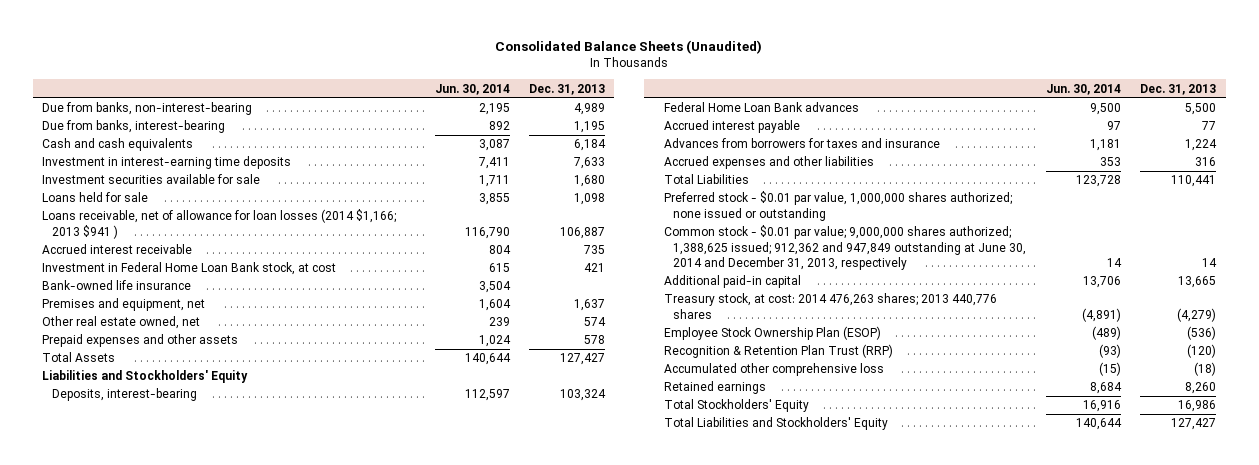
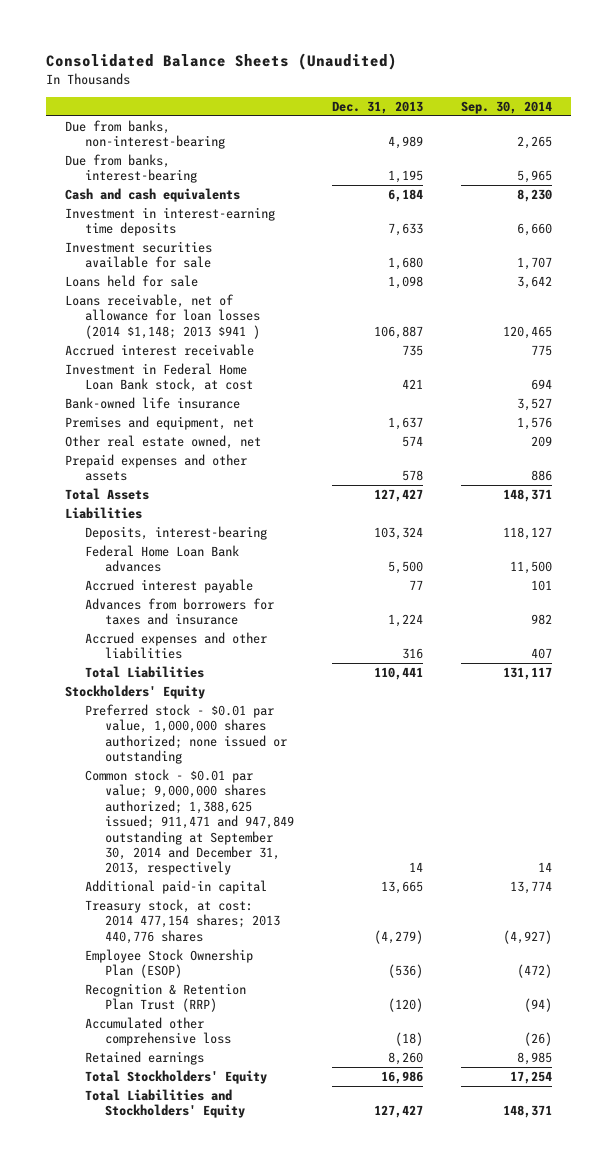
- | Jun. 30, 2014 | Dec. 31, 2013
+ | Dec. 31, 2013 | Sep. 30, 2014
- Loans receivable, net of allowance for loan losses (2014 $1,166; 2013 $941 ) | 116,790 | 106,887
+ Loans receivable, net of allowance for loan losses (2014 $1,148; 2013 $941 ) | 106,887 | 120,465
- Liabilities and Stockholders' Equity
+ Liabilities
+ Stockholders' Equity
- Common stock - $0.01 par value; 9,000,000 shares authorized; 1,388,625 issued; 912,362 and 947,849 outstanding at June 30, 2014 and December 31, 2013, respectively | 14 | 14
+ Common stock - $0.01 par value; 9,000,000 shares authorized; 1,388,625 issued; 911,471 and 947,849 outstanding at September 30, 2014 and December 31, 2013, respectively | 14 | 14
- Treasury stock, at cost: 2014 476,263 shares; 2013 440,776 shares | (4,891) | (4,279)
+ Treasury stock, at cost: 2014 477,154 shares; 2013 440,776 shares | (4,279) | (4,927)

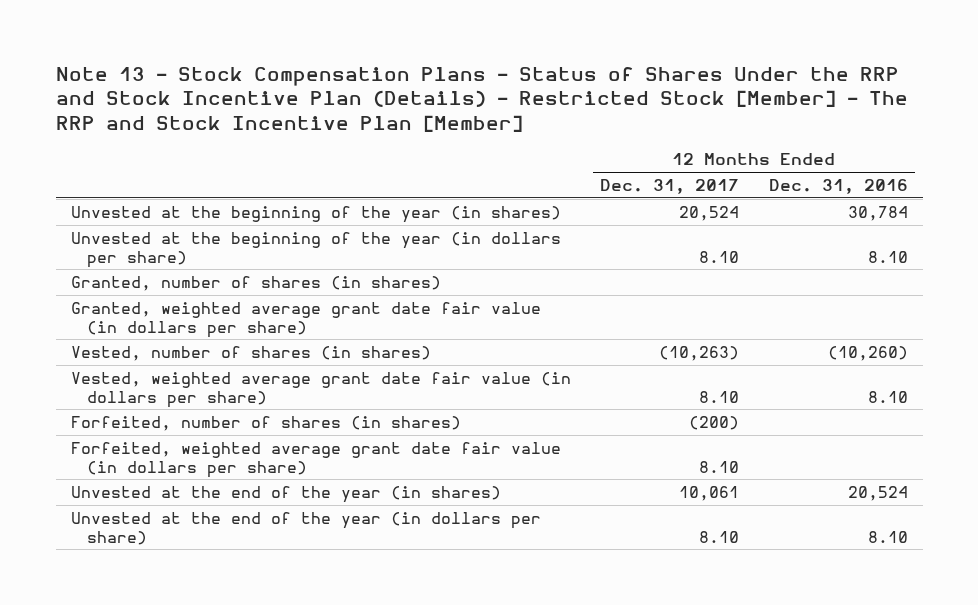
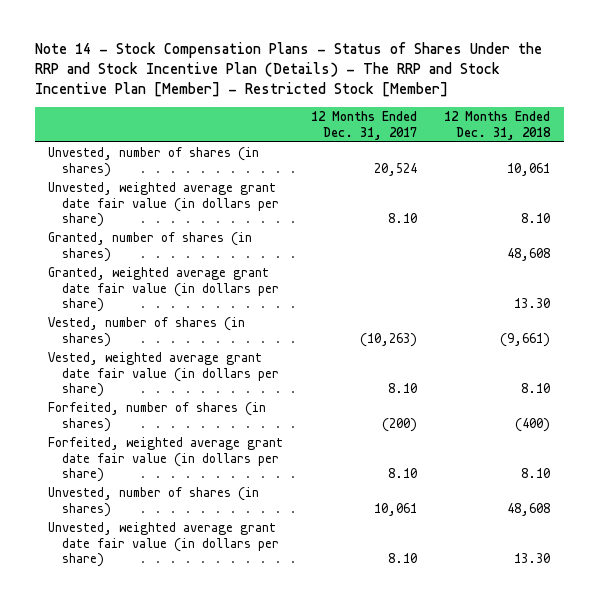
- Note 13 - Stock Compensation Plans - Status of Shares Under the RRP and Stock Incentive Plan (Details) - Restricted Stock [Member] - The RRP and Stock Incentive Plan [Member]
+ Note 14 - Stock Compensation Plans - Status of Shares Under the RRP and Stock Incentive Plan (Details) - The RRP and Stock Incentive Plan [Member] - Restricted Stock [Member]
- | 12 Months Ended Dec. 31, 2017 | 12 Months Ended Dec. 31, 2016
+ | 12 Months Ended Dec. 31, 2017 | 12 Months Ended Dec. 31, 2018
- Unvested at the beginning of the year (in shares) | 20,524 | 30,784
- Unvested at the beginning of the year (in dollars per share) | 8.10 | 8.10
+ Unvested, number of shares (in shares) | 20,524 | 10,061
+ Unvested, weighted average grant date fair value (in dollars per share) | 8.10 | 8.10
- Unvested at the end of the year (in shares) | 10,061 | 20,524
- Unvested at the end of the year (in dollars per share) | 8.10 | 8.10
+ Unvested, number of shares (in shares) | 10,061 | 48,608
+ Unvested, weighted average grant date fair value (in dollars per share) | 8.10 | 13.30

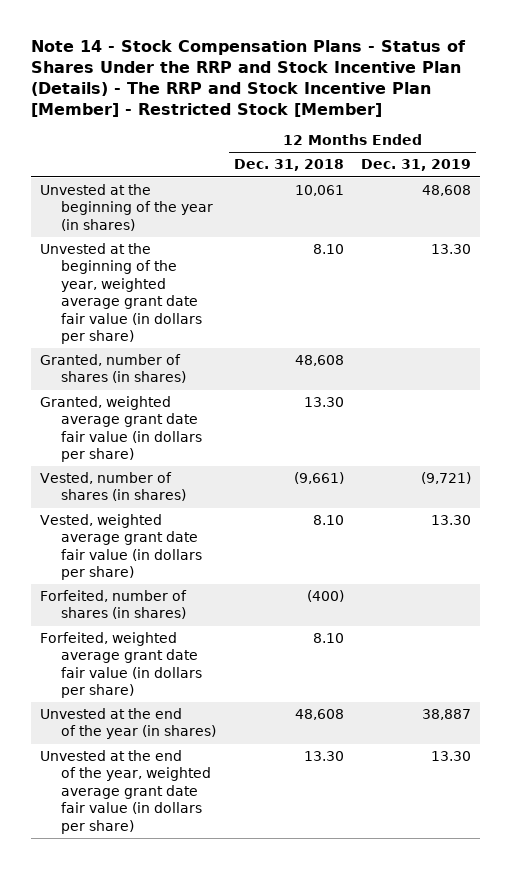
- | 12 Months Ended Dec. 31, 2017 | 12 Months Ended Dec. 31, 2018
+ | 12 Months Ended Dec. 31, 2018 | 12 Months Ended Dec. 31, 2019
- Unvested, number of shares (in shares) | 20,524 | 10,061
- Unvested, weighted average grant date fair value (in dollars per share) | 8.10 | 8.10
+ Unvested at the beginning of the year (in shares) | 10,061 | 48,608
+ Unvested at the beginning of the year, weighted average grant date fair value (in dollars per share) | 8.10 | 13.30
- Unvested, number of shares (in shares) | 10,061 | 48,608
- Unvested, weighted average grant date fair value (in dollars per share) | 8.10 | 13.30
+ Unvested at the end of the year (in shares) | 48,608 | 38,887
+ Unvested at the end of the year, weighted average grant date fair value (in dollars per share) | 13.30 | 13.30

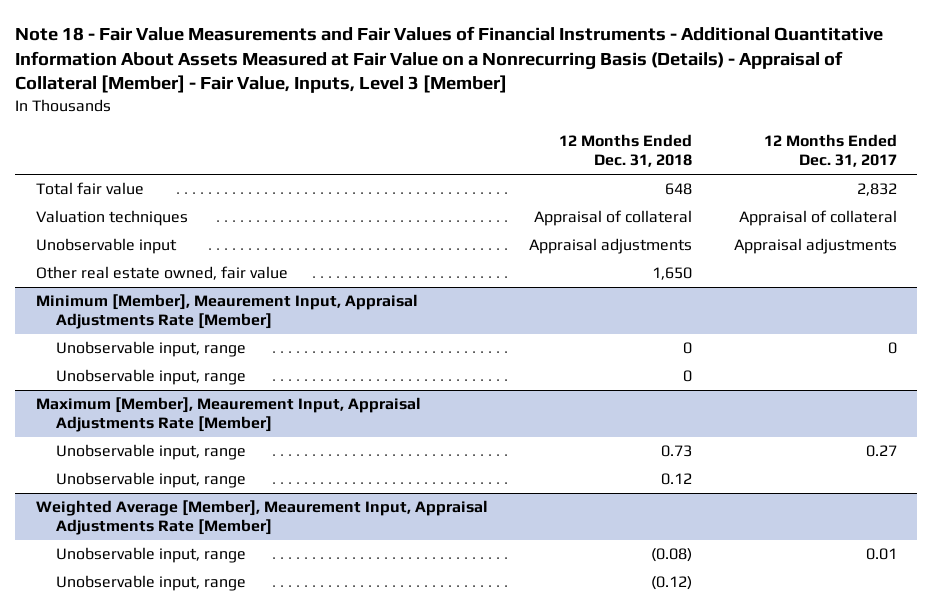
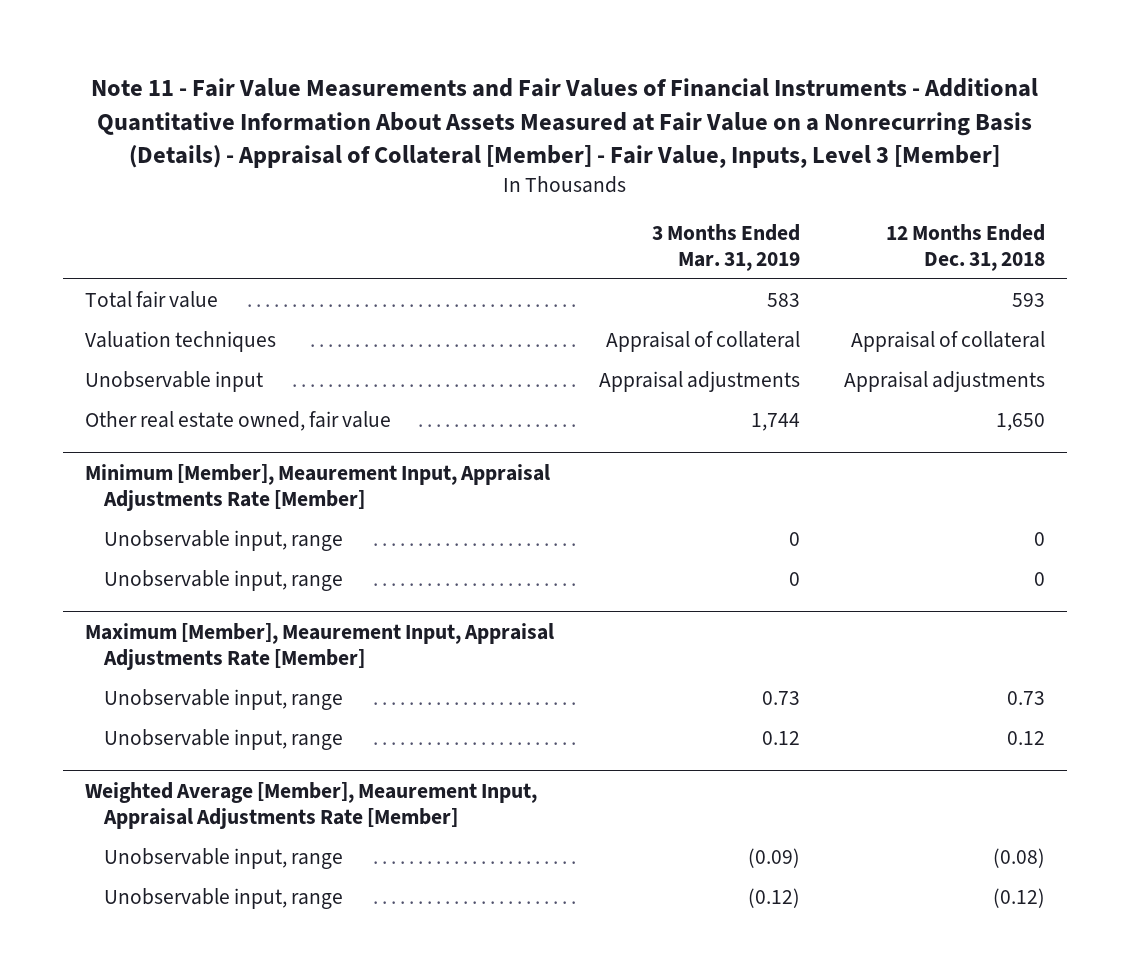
- Note 18 - Fair Value Measurements and Fair Values of Financial Instruments - Additional Quantitative Information About Assets Measured at Fair Value on a Nonrecurring Basis (Details) - Appraisal of Collateral [Member] - Fair Value, Inputs, Level 3 [Member]
+ Note 11 - Fair Value Measurements and Fair Values of Financial Instruments - Additional Quantitative Information About Assets Measured at Fair Value on a Nonrecurring Basis (Details) - Appraisal of Collateral [Member] - Fair Value, Inputs, Level 3 [Member]
- | 12 Months Ended Dec. 31, 2018 | 12 Months Ended Dec. 31, 2017
+ | 3 Months Ended Mar. 31, 2019 | 12 Months Ended Dec. 31, 2018
- Total fair value | 648 | 2,832
+ Total fair value | 583 | 593

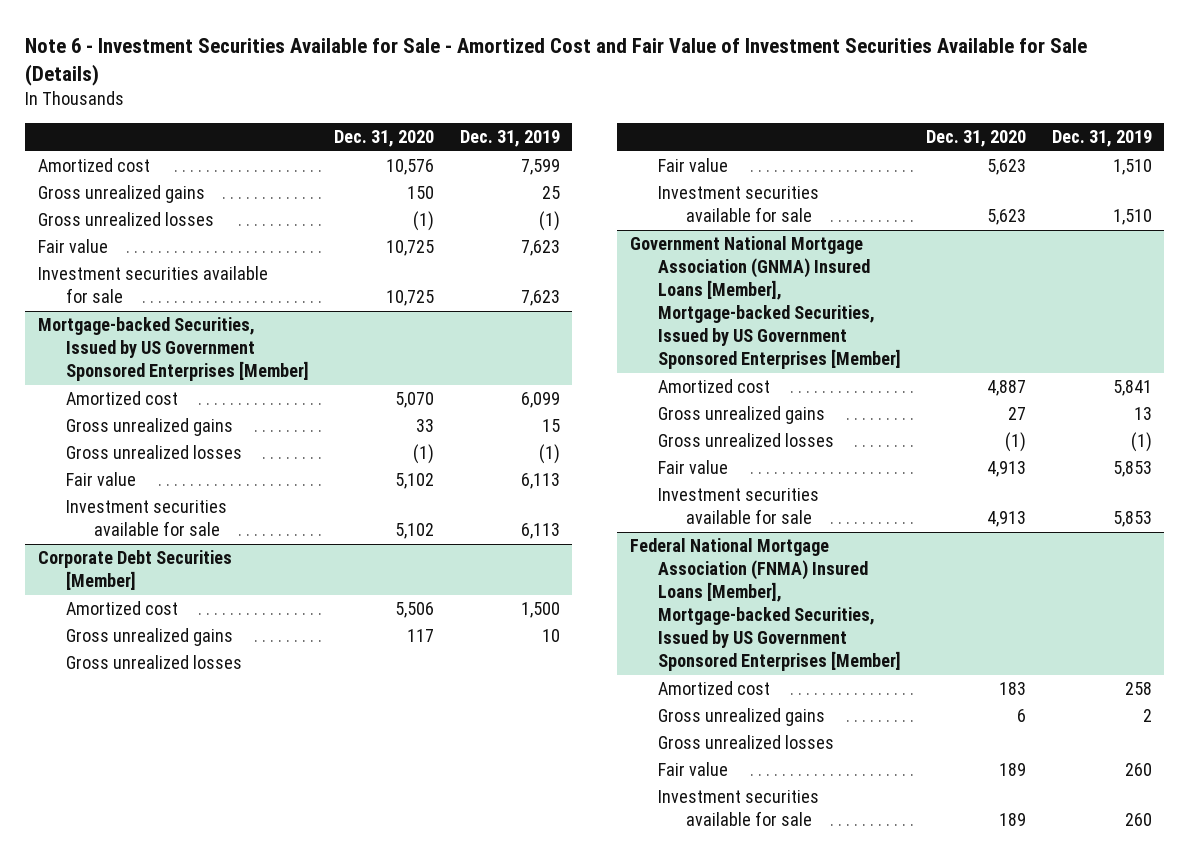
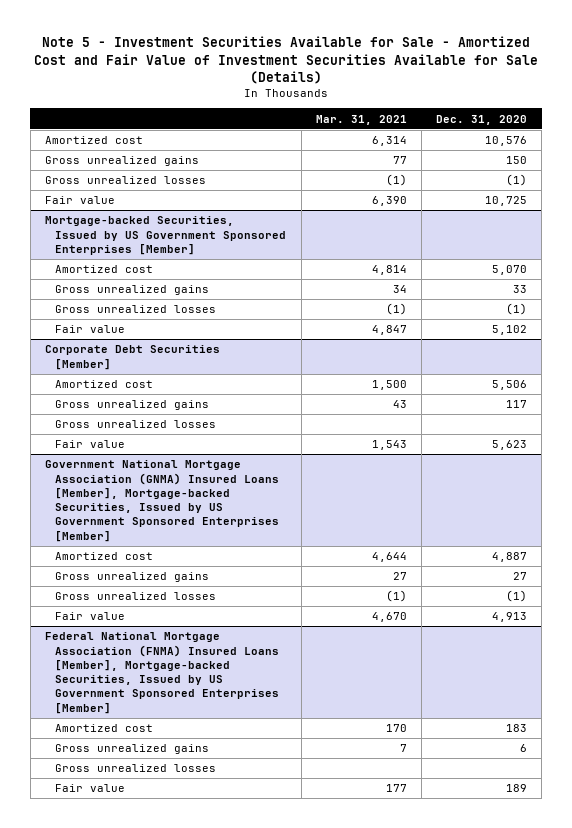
- Note 6 - Investment Securities Available for Sale - Amortized Cost and Fair Value of Investment Securities Available for Sale (Details)
+ Note 5 - Investment Securities Available for Sale - Amortized Cost and Fair Value of Investment Securities Available for Sale (Details)
- | Dec. 31, 2020 | Dec. 31, 2019
+ | Mar. 31, 2021 | Dec. 31, 2020
- Investment securities available for sale | 10,725 | 7,623
@ Mortgage-backed Securities, Issued by US Government Sponsored Enterprises [Member]
- Investment securities available for sale | 5,102 | 6,113
@ Corporate Debt Securities [Member]
- Investment securities available for sale | 5,623 | 1,510
@ Government National Mortgage Association (GNMA) Insured Loans [Member], Mortgage-backed Securities, Issued by US Government Sponsored Enterprises [Member]
- Investment securities available for sale | 4,913 | 5,853
@ Federal National Mortgage Association (FNMA) Insured Loans [Member], Mortgage-backed Securities, Issued by US Government Sponsored Enterprises [Member]
- Investment securities available for sale | 189 | 260

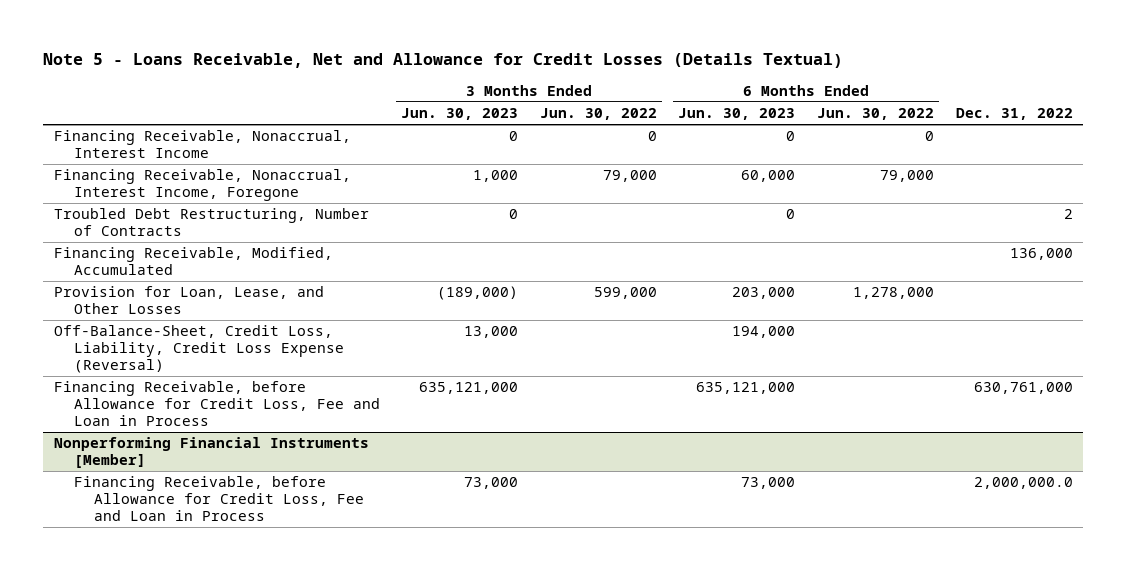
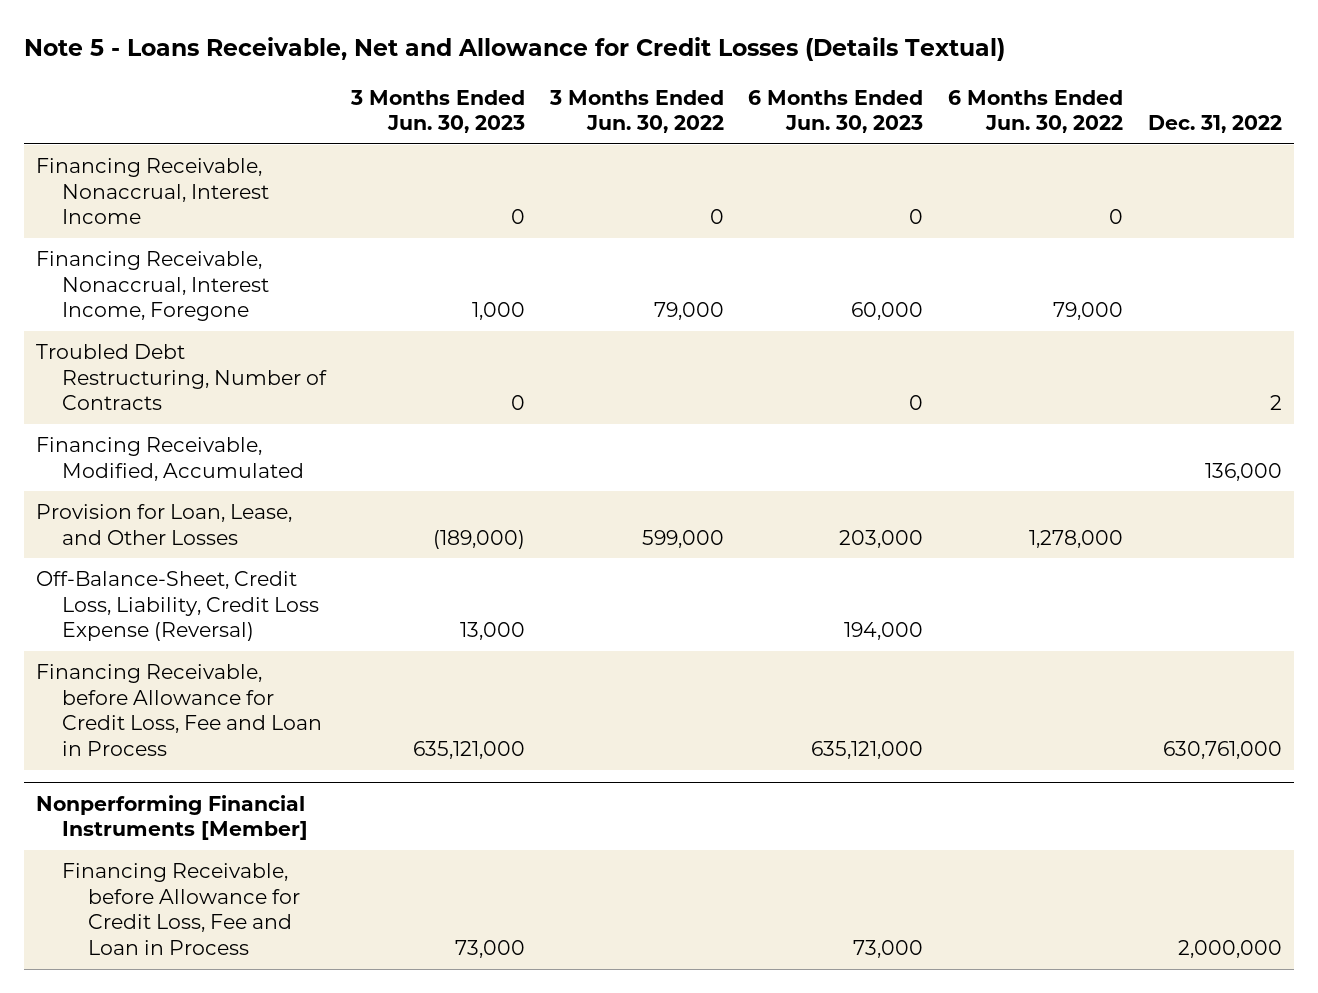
@ Nonperforming Financial Instruments [Member]
- Financing Receivable, before Allowance for Credit Loss, Fee and Loan in Process | 73,000 | | 73,000 | | 2,000,000.0
+ Financing Receivable, before Allowance for Credit Loss, Fee and Loan in Process | 73,000 | | 73,000 | | 2,000,000

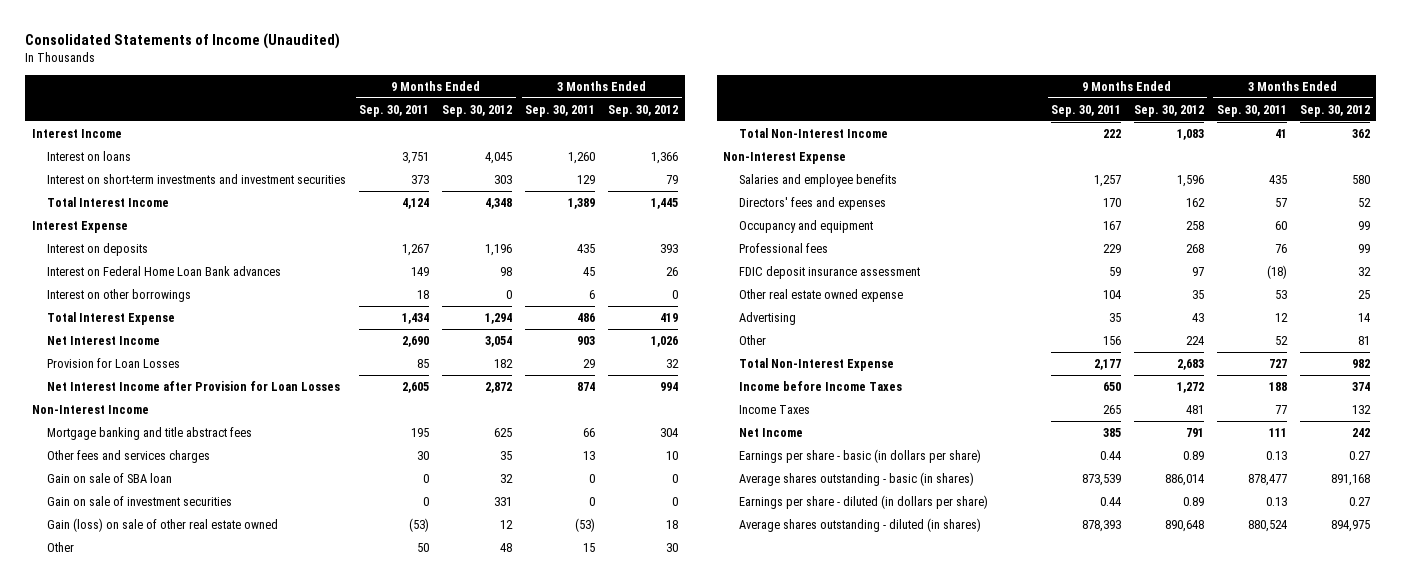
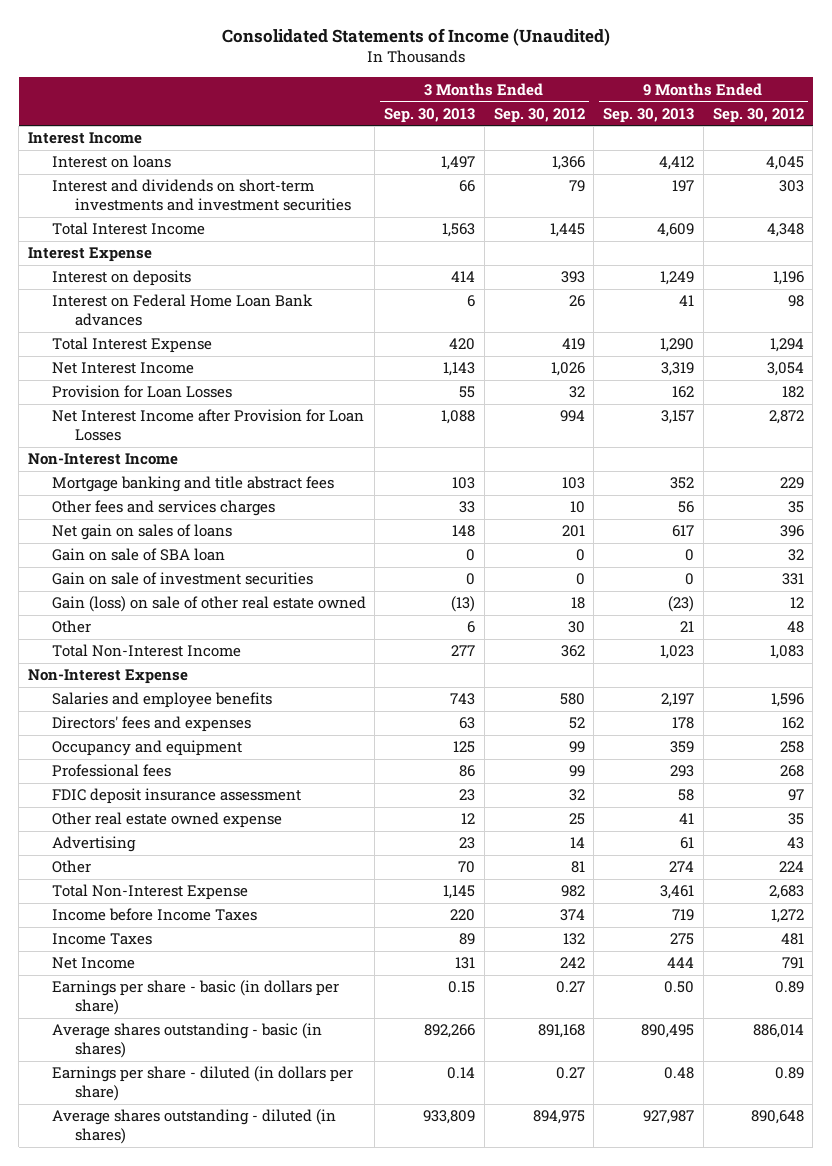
- | 9 Months Ended Sep. 30, 2011 | 9 Months Ended Sep. 30, 2012 | 3 Months Ended Sep. 30, 2011 | 3 Months Ended Sep. 30, 2012
+ | 3 Months Ended Sep. 30, 2013 | 3 Months Ended Sep. 30, 2012 | 9 Months Ended Sep. 30, 2013 | 9 Months Ended Sep. 30, 2012
- Interest on short-term investments and investment securities | 373 | 303 | 129 | 79
+ Interest and dividends on short-term investments and investment securities | 66 | 79 | 197 | 303
- Interest on other borrowings | 18 | 0 | 6 | 0
- Mortgage banking and title abstract fees | 195 | 625 | 66 | 304
+ Mortgage banking and title abstract fees | 103 | 103 | 352 | 229
+ Net gain on sales of loans | 148 | 201 | 617 | 396

